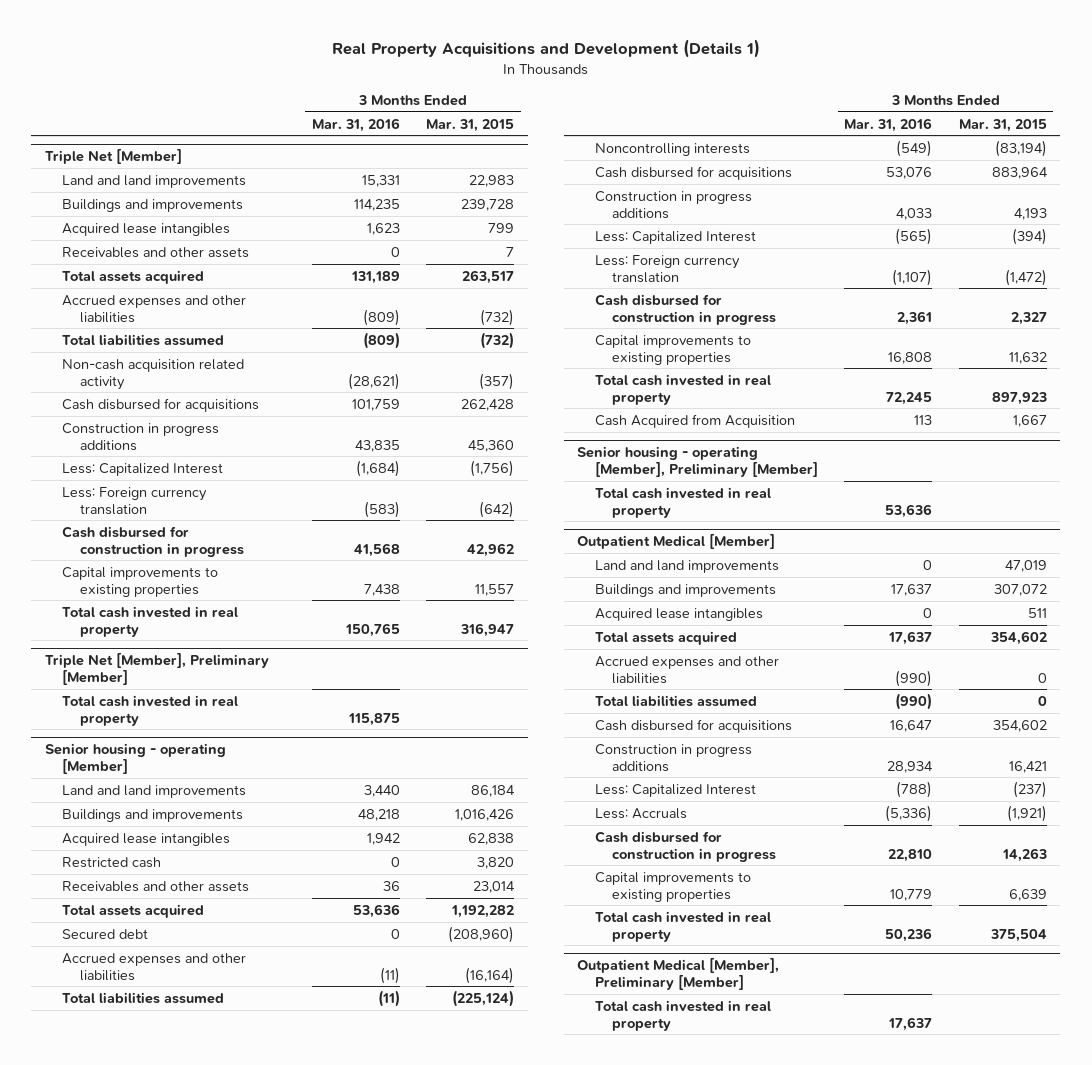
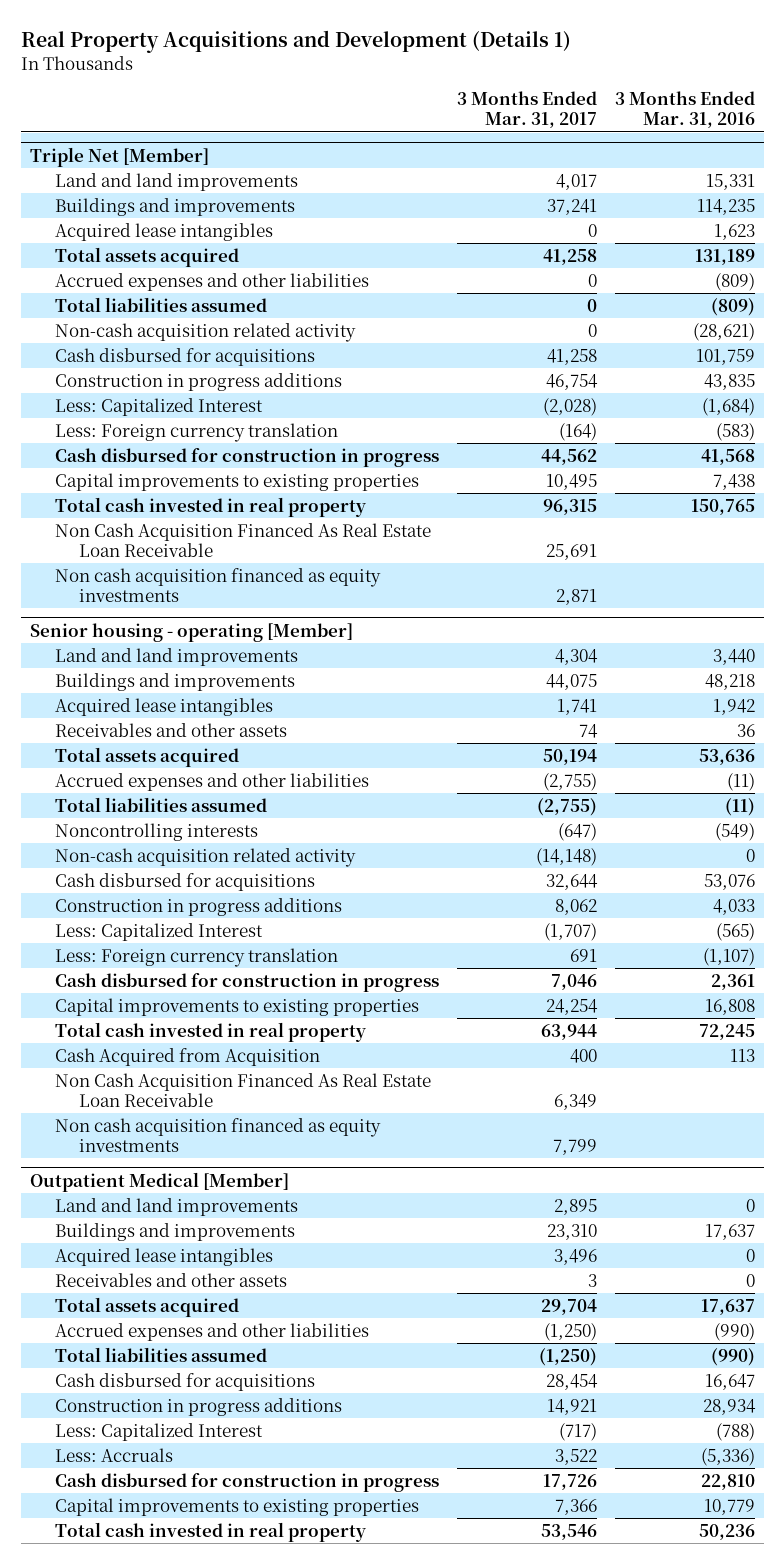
- | 3 Months Ended Mar. 31, 2016 | 3 Months Ended Mar. 31, 2015
+ | 3 Months Ended Mar. 31, 2017 | 3 Months Ended Mar. 31, 2016
@ Triple Net [Member]
- Receivables and other assets | 0 | 7
- Triple Net [Member], Preliminary [Member]
- Total cash invested in real property | 115,875 |
@ Triple Net [Member]
+ Non Cash Acquisition Financed As Real Estate Loan Receivable | 25,691 |
+ Non cash acquisition financed as equity investments | 2,871 |
@ Senior housing - operating [Member]
- Restricted cash | 0 | 3,820
- Secured debt | 0 | (208,960)
+ Non-cash acquisition related activity | (14,148) | 0
- Senior housing - operating [Member], Preliminary [Member]
- Total cash invested in real property | 53,636 |
@ Senior housing - operating [Member]
+ Non Cash Acquisition Financed As Real Estate Loan Receivable | 6,349 |
+ Non cash acquisition financed as equity investments | 7,799 |
@ Outpatient Medical [Member]
+ Receivables and other assets | 3 | 0
- Outpatient Medical [Member], Preliminary [Member]
- Total cash invested in real property | 17,637 |

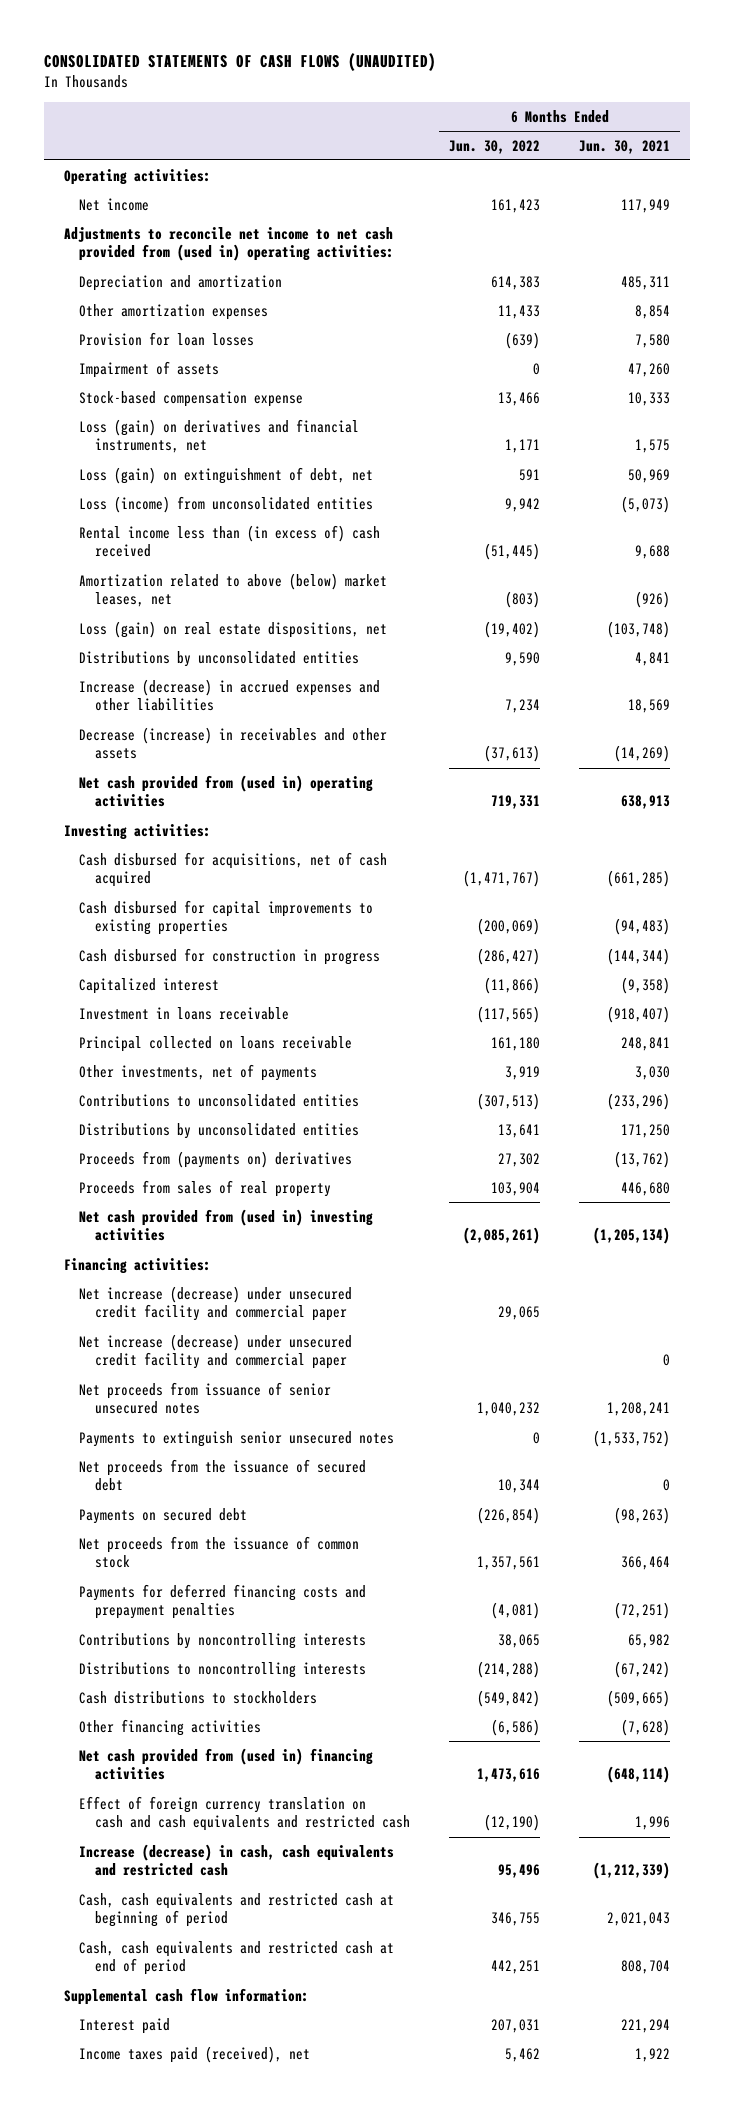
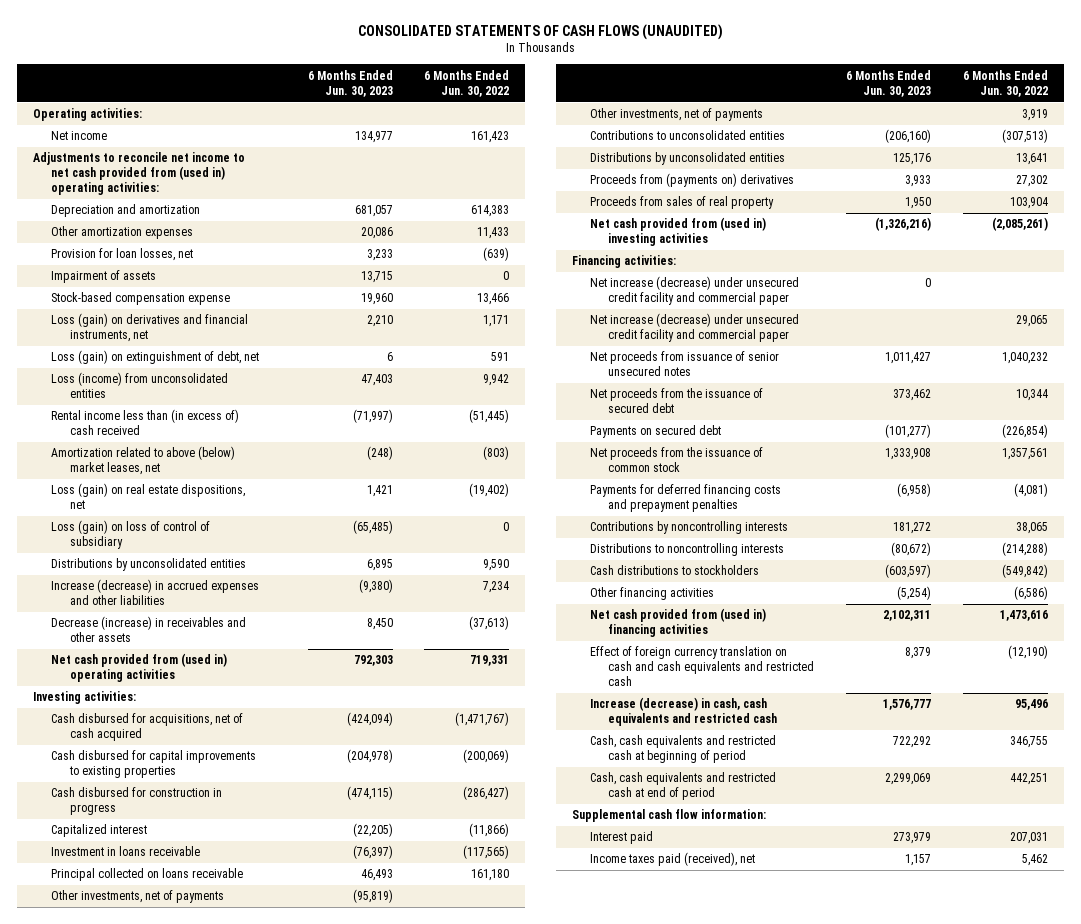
- | 6 Months Ended Jun. 30, 2022 | 6 Months Ended Jun. 30, 2021
+ | 6 Months Ended Jun. 30, 2023 | 6 Months Ended Jun. 30, 2022
- Provision for loan losses | (639) | 7,580
+ Provision for loan losses, net | 3,233 | (639)
+ Loss (gain) on loss of control of subsidiary | (65,485) | 0
+ Other investments, net of payments | (95,819) |
moved down: Net increase (decrease) under unsecured credit facility and commercial paper | | 29,065
- Payments to extinguish senior unsecured notes | 0 | (1,533,752)

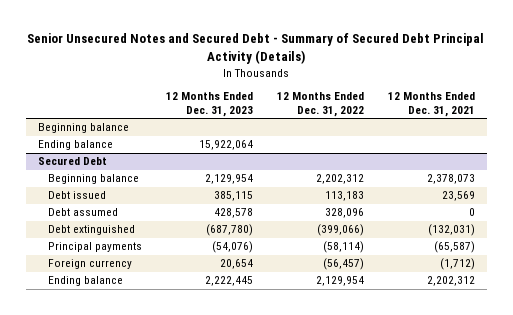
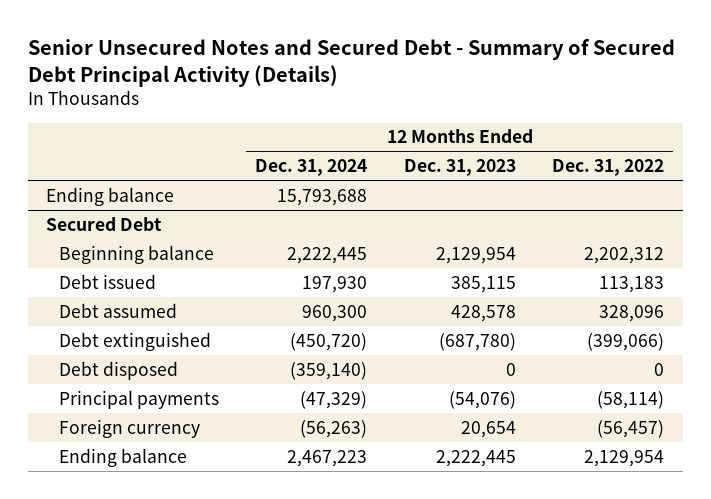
- | 12 Months Ended Dec. 31, 2023 | 12 Months Ended Dec. 31, 2022 | 12 Months Ended Dec. 31, 2021
+ | 12 Months Ended Dec. 31, 2024 | 12 Months Ended Dec. 31, 2023 | 12 Months Ended Dec. 31, 2022
- Beginning balance
- Ending balance | 15,922,064 | |
+ Ending balance | 15,793,688 | |
@ Secured Debt
+ Debt disposed | (359,140) | 0 | 0

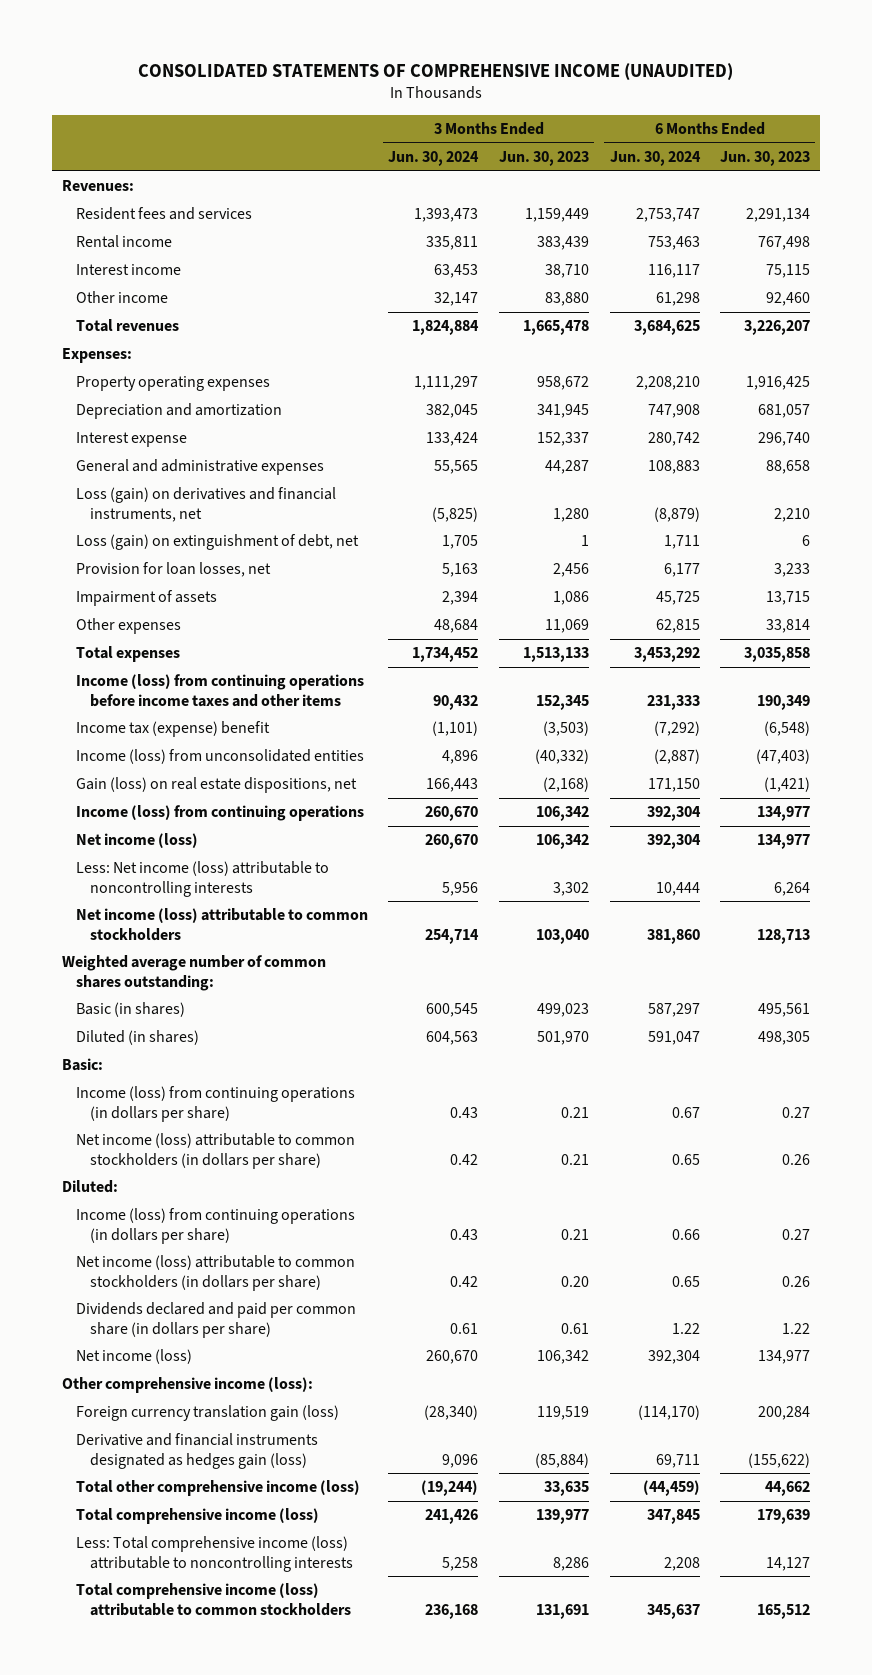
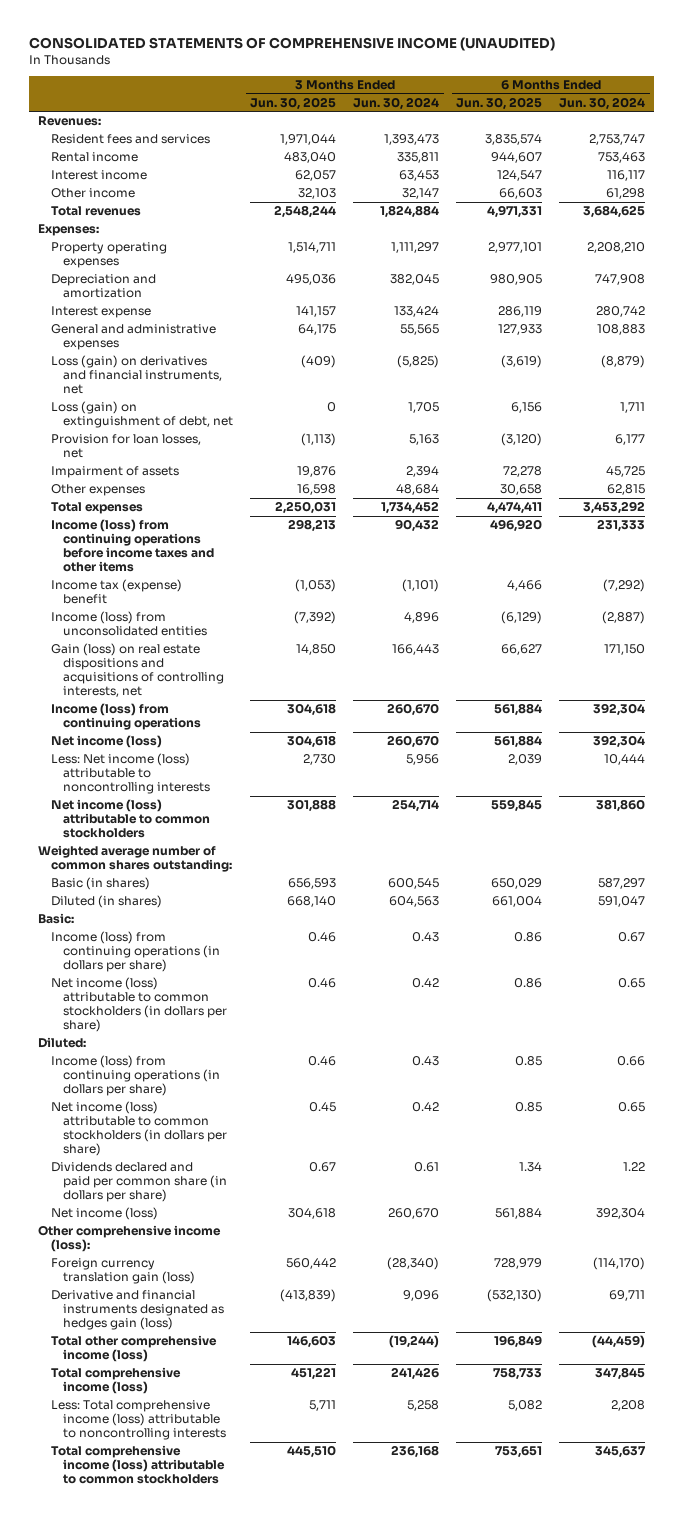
- | 3 Months Ended Jun. 30, 2024 | 3 Months Ended Jun. 30, 2023 | 6 Months Ended Jun. 30, 2024 | 6 Months Ended Jun. 30, 2023
+ | 3 Months Ended Jun. 30, 2025 | 3 Months Ended Jun. 30, 2024 | 6 Months Ended Jun. 30, 2025 | 6 Months Ended Jun. 30, 2024
- Gain (loss) on real estate dispositions, net | 166,443 | (2,168) | 171,150 | (1,421)
+ Gain (loss) on real estate dispositions and acquisitions of controlling interests, net | 14,850 | 166,443 | 66,627 | 171,150

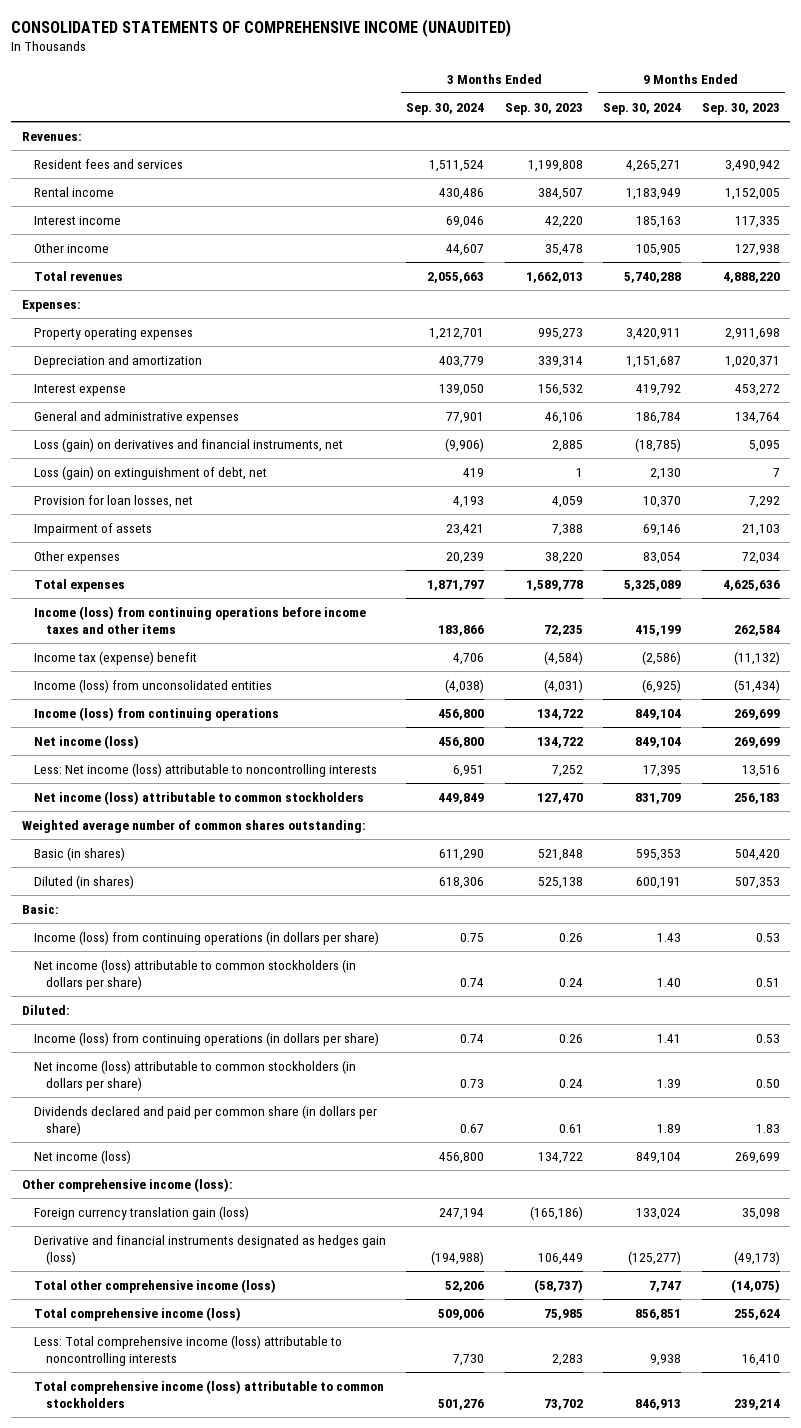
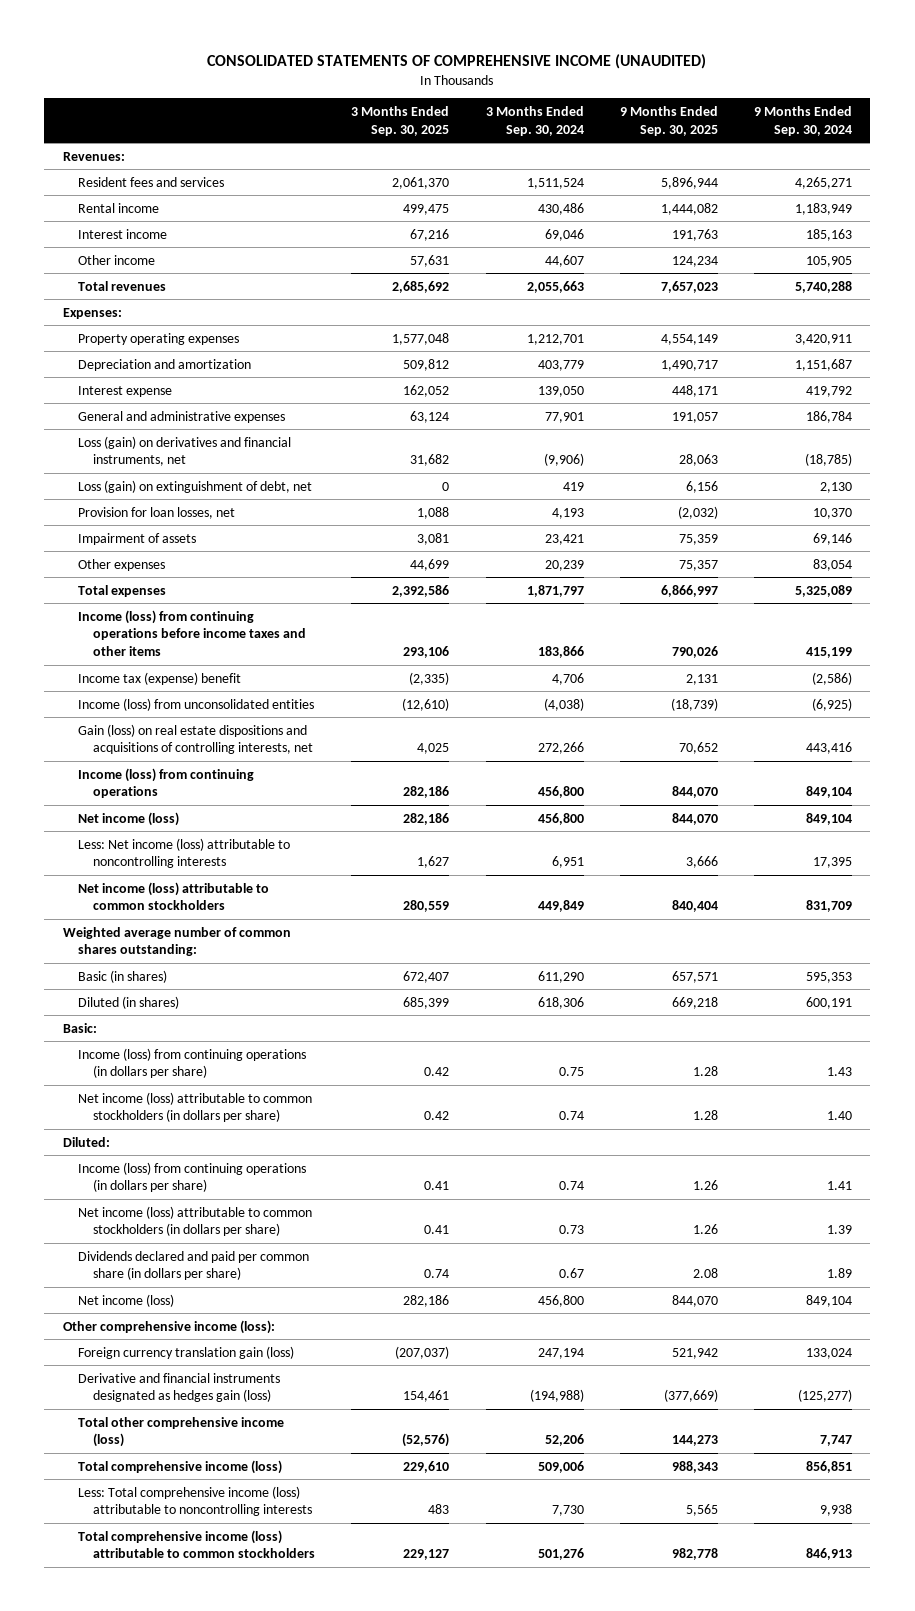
- | 3 Months Ended Sep. 30, 2024 | 3 Months Ended Sep. 30, 2023 | 9 Months Ended Sep. 30, 2024 | 9 Months Ended Sep. 30, 2023
+ | 3 Months Ended Sep. 30, 2025 | 3 Months Ended Sep. 30, 2024 | 9 Months Ended Sep. 30, 2025 | 9 Months Ended Sep. 30, 2024
+ Gain (loss) on real estate dispositions and acquisitions of controlling interests, net | 4,025 | 272,266 | 70,652 | 443,416

